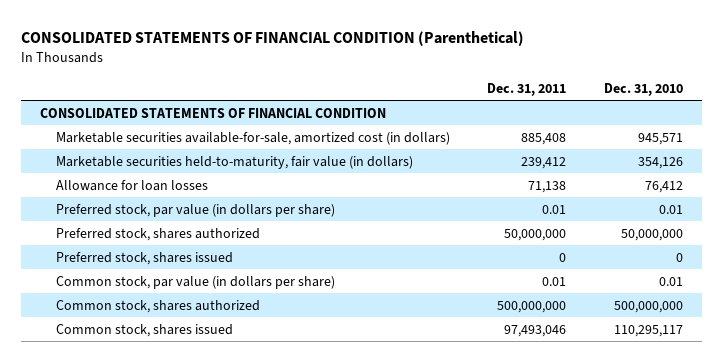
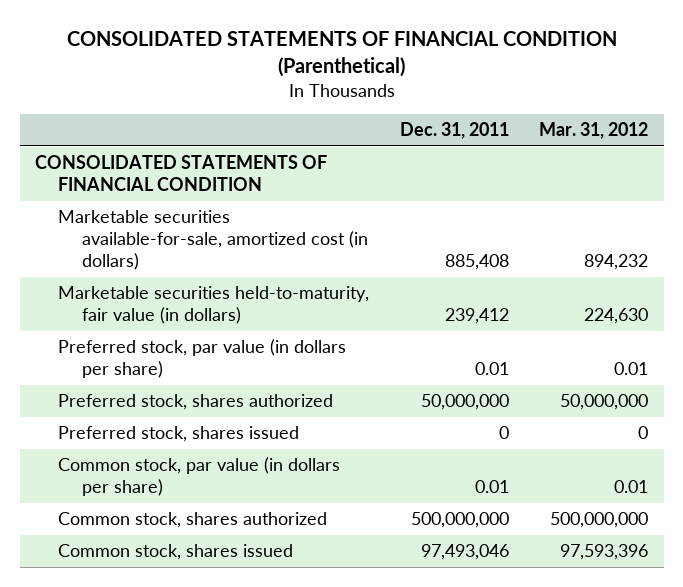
- | Dec. 31, 2011 | Dec. 31, 2010
+ | Dec. 31, 2011 | Mar. 31, 2012
- Allowance for loan losses | 71,138 | 76,412

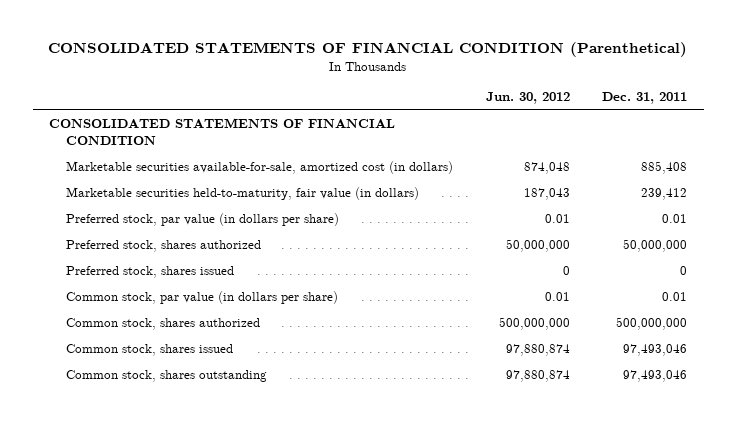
- | Dec. 31, 2011 | Mar. 31, 2012
+ | Jun. 30, 2012 | Dec. 31, 2011
+ Common stock, shares outstanding | 97,880,874 | 97,493,046

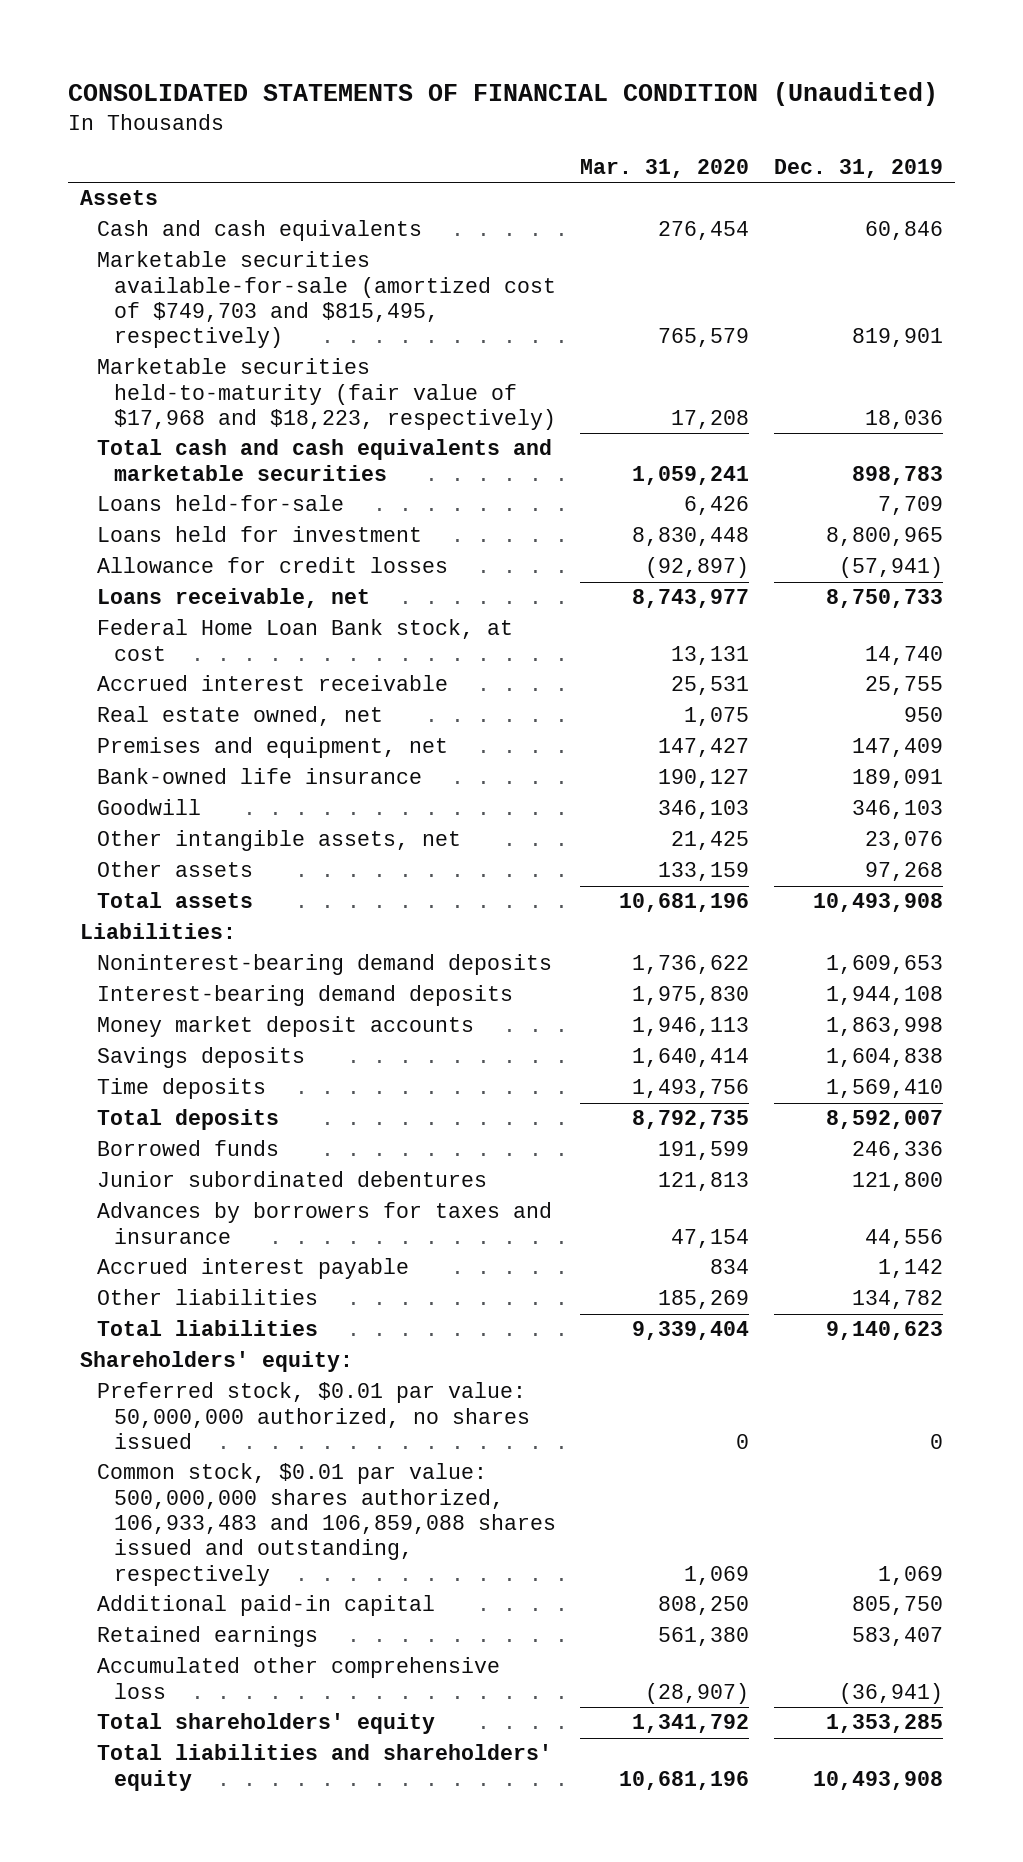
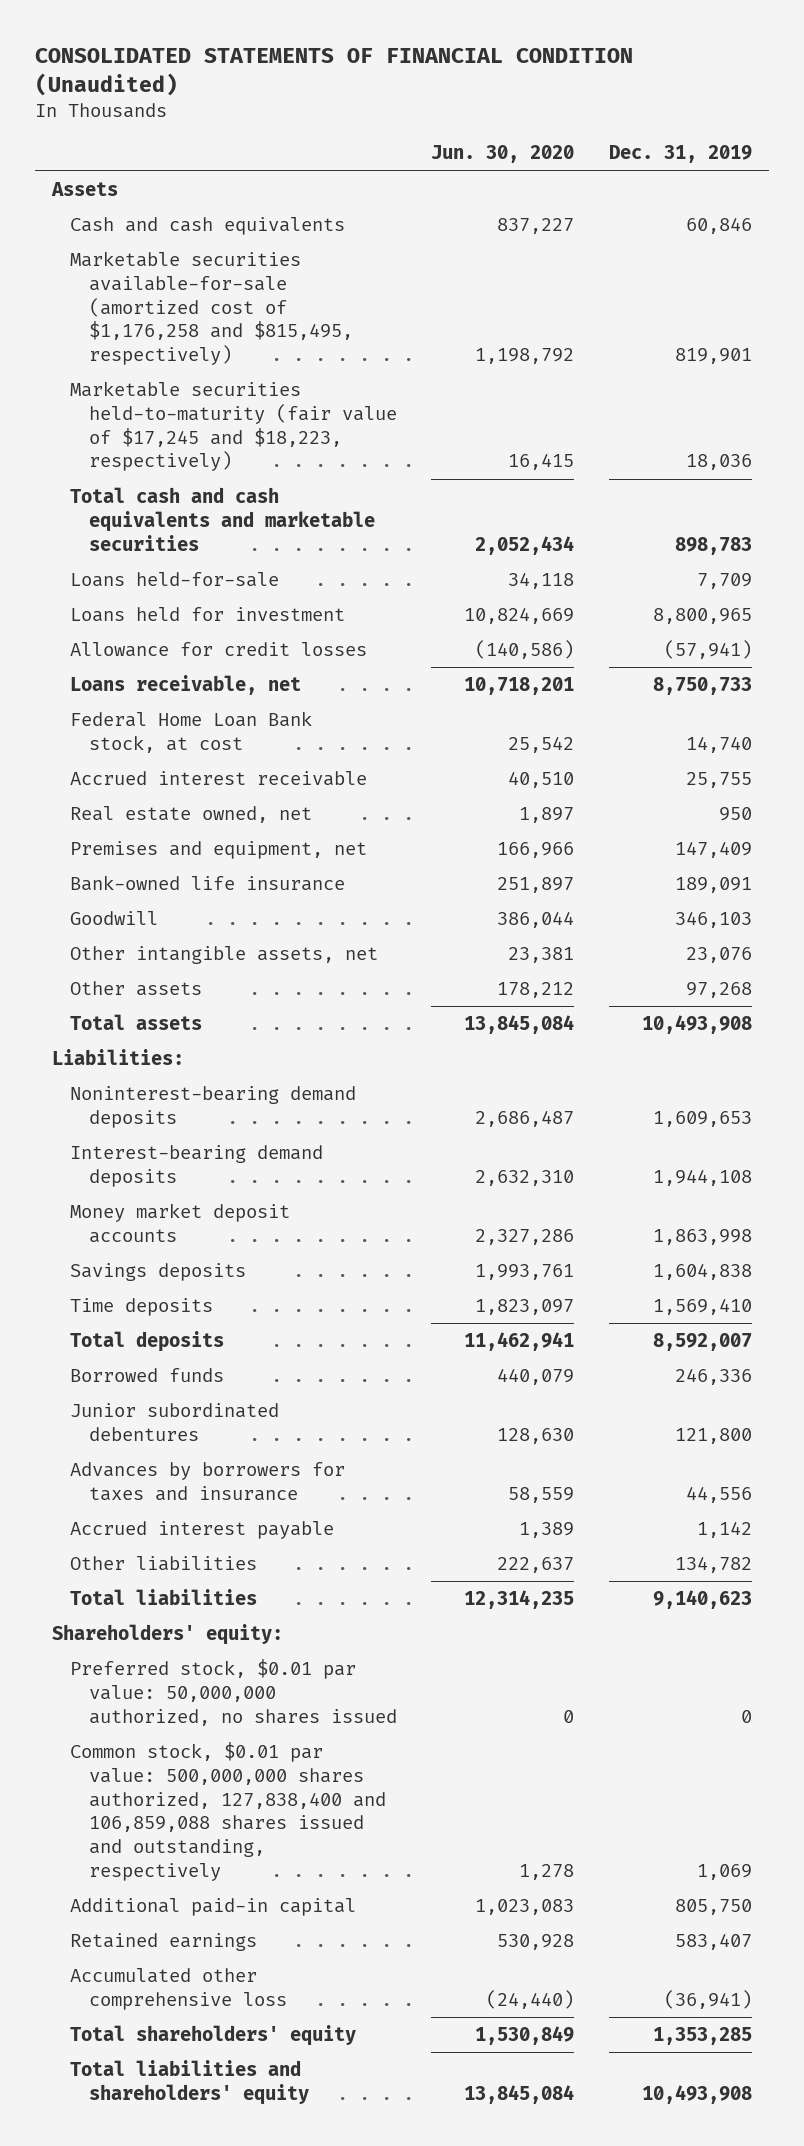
- | Mar. 31, 2020 | Dec. 31, 2019
+ | Jun. 30, 2020 | Dec. 31, 2019
- Marketable securities available-for-sale (amortized cost of $749,703 and $815,495, respectively) | 765,579 | 819,901
- Marketable securities held-to-maturity (fair value of $17,968 and $18,223, respectively) | 17,208 | 18,036
+ Marketable securities available-for-sale (amortized cost of $1,176,258 and $815,495, respectively) | 1,198,792 | 819,901
+ Marketable securities held-to-maturity (fair value of $17,245 and $18,223, respectively) | 16,415 | 18,036
- Common stock, $0.01 par value: 500,000,000 shares authorized, 106,933,483 and 106,859,088 shares issued and outstanding, respectively | 1,069 | 1,069
+ Common stock, $0.01 par value: 500,000,000 shares authorized, 127,838,400 and 106,859,088 shares issued and outstanding, respectively | 1,278 | 1,069

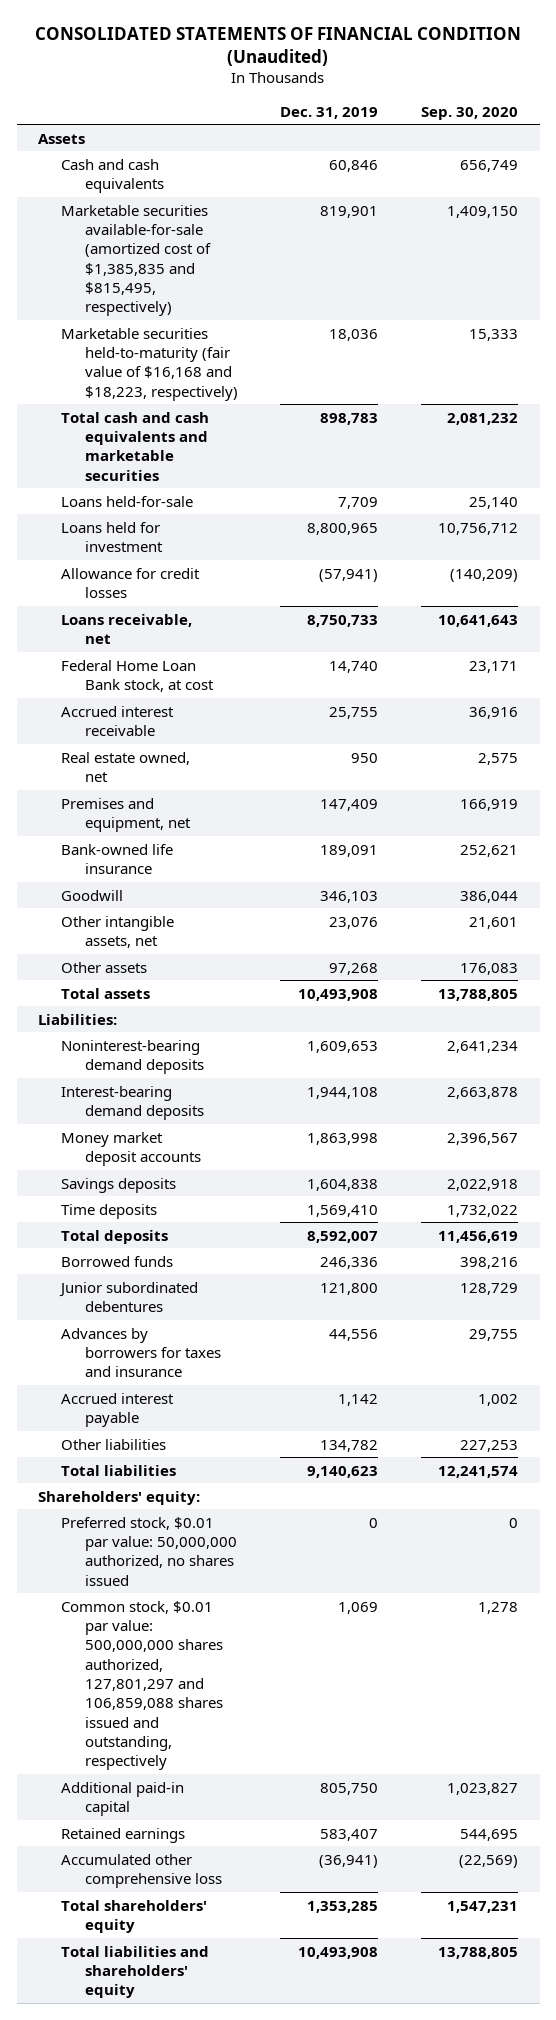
- | Jun. 30, 2020 | Dec. 31, 2019
+ | Dec. 31, 2019 | Sep. 30, 2020
- Marketable securities available-for-sale (amortized cost of $1,176,258 and $815,495, respectively) | 1,198,792 | 819,901
- Marketable securities held-to-maturity (fair value of $17,245 and $18,223, respectively) | 16,415 | 18,036
+ Marketable securities available-for-sale (amortized cost of $1,385,835 and $815,495, respectively) | 819,901 | 1,409,150
+ Marketable securities held-to-maturity (fair value of $16,168 and $18,223, respectively) | 18,036 | 15,333
- Common stock, $0.01 par value: 500,000,000 shares authorized, 127,838,400 and 106,859,088 shares issued and outstanding, respectively | 1,278 | 1,069
+ Common stock, $0.01 par value: 500,000,000 shares authorized, 127,801,297 and 106,859,088 shares issued and outstanding, respectively | 1,069 | 1,278

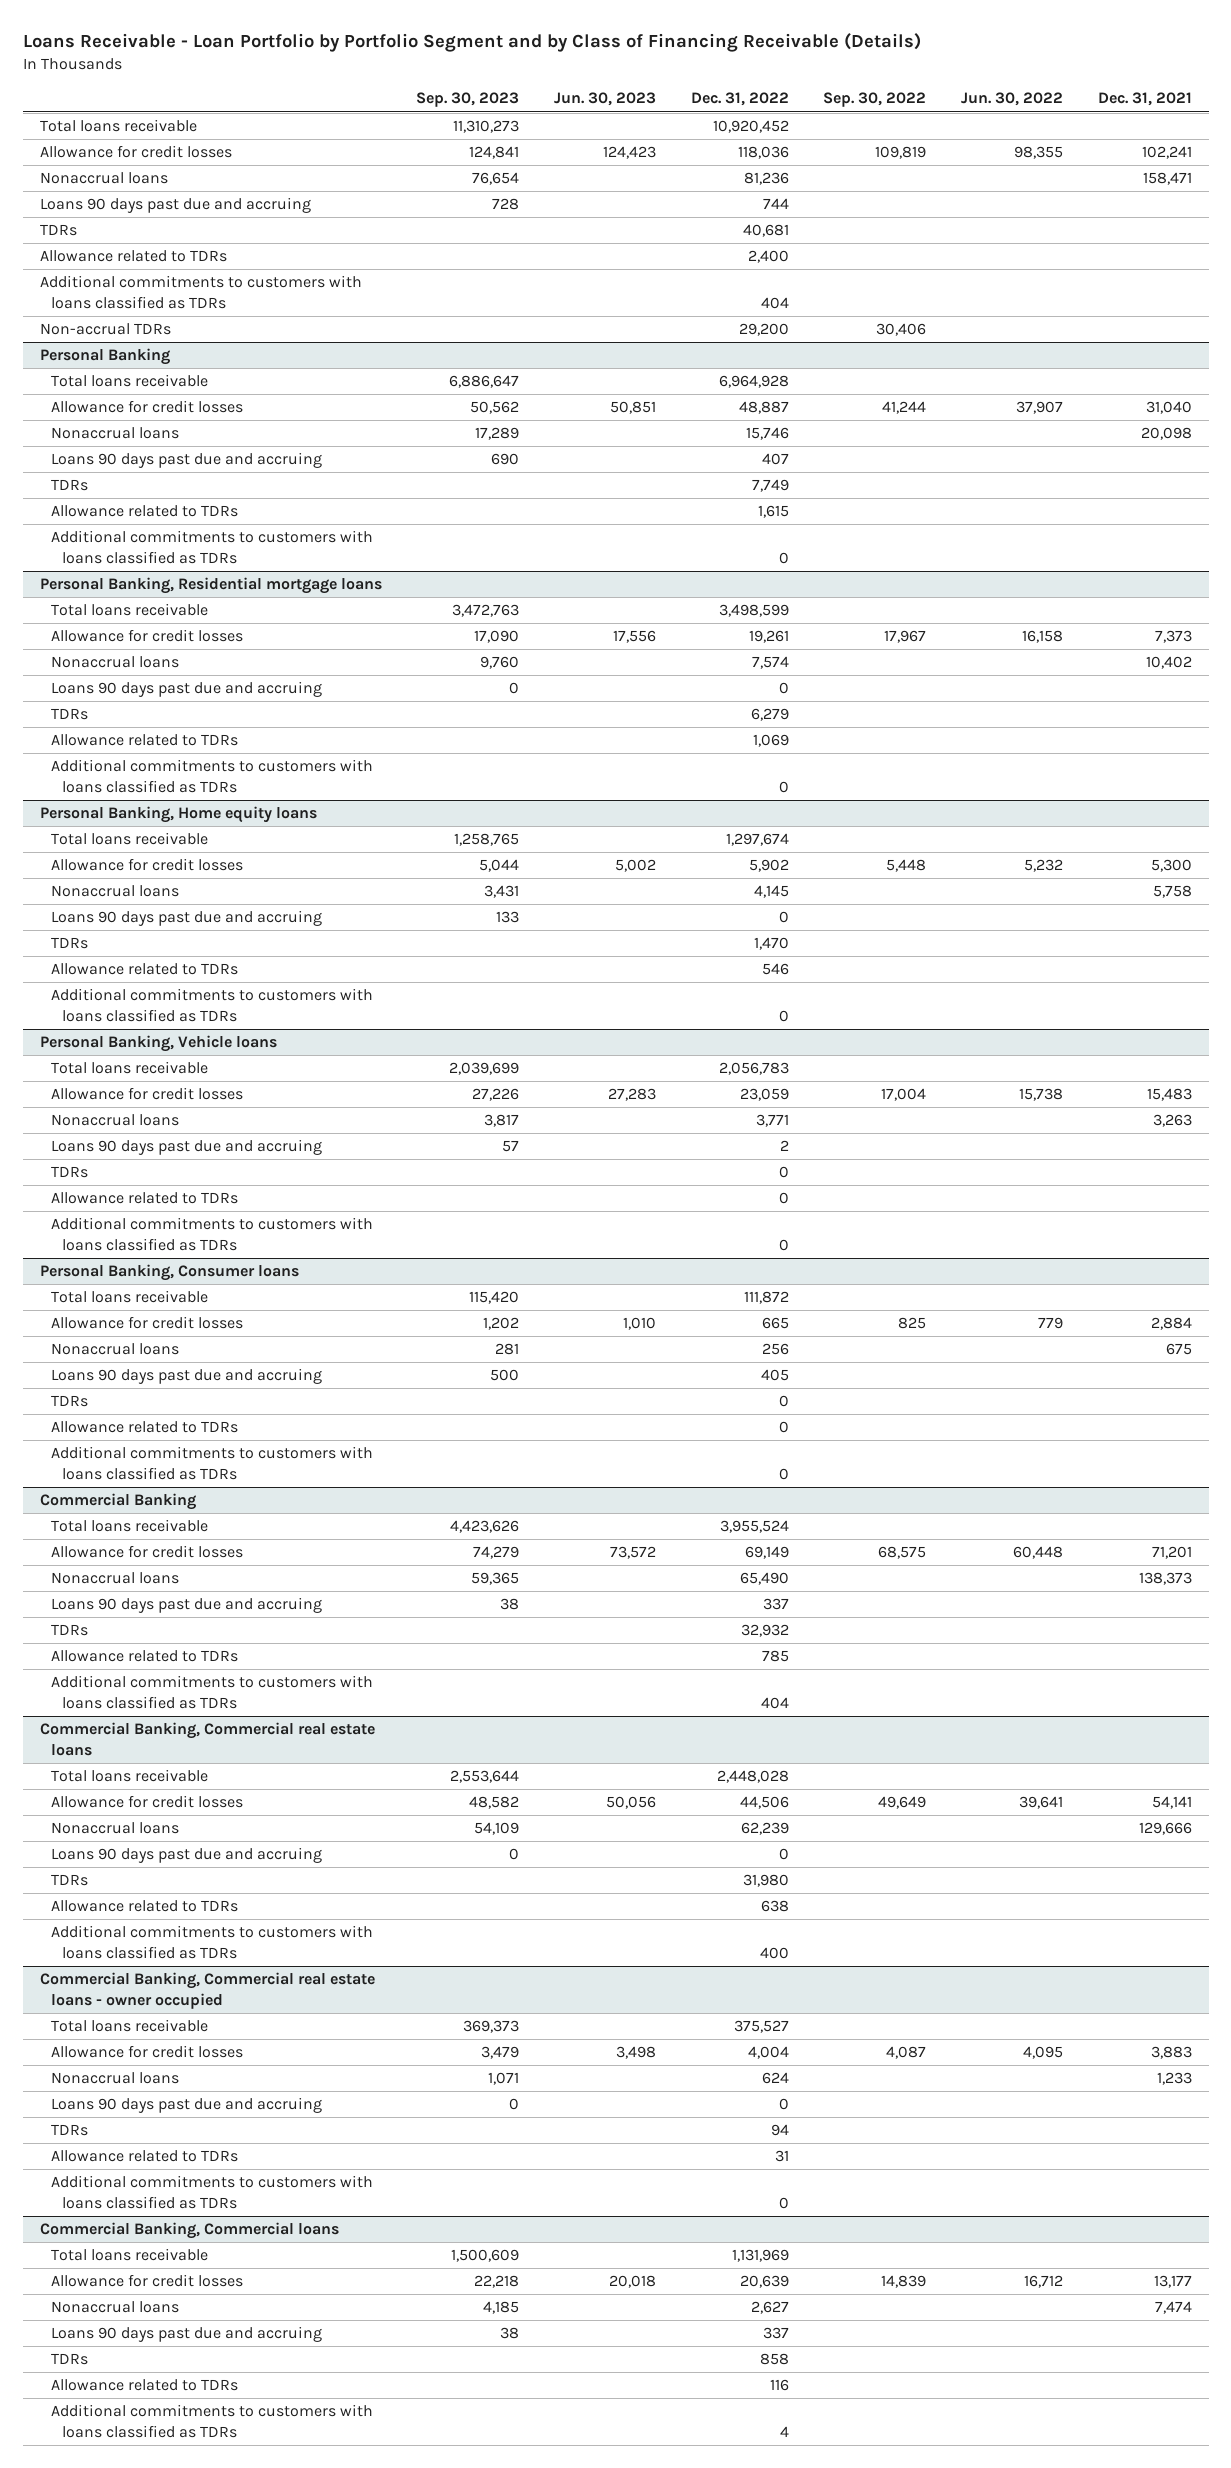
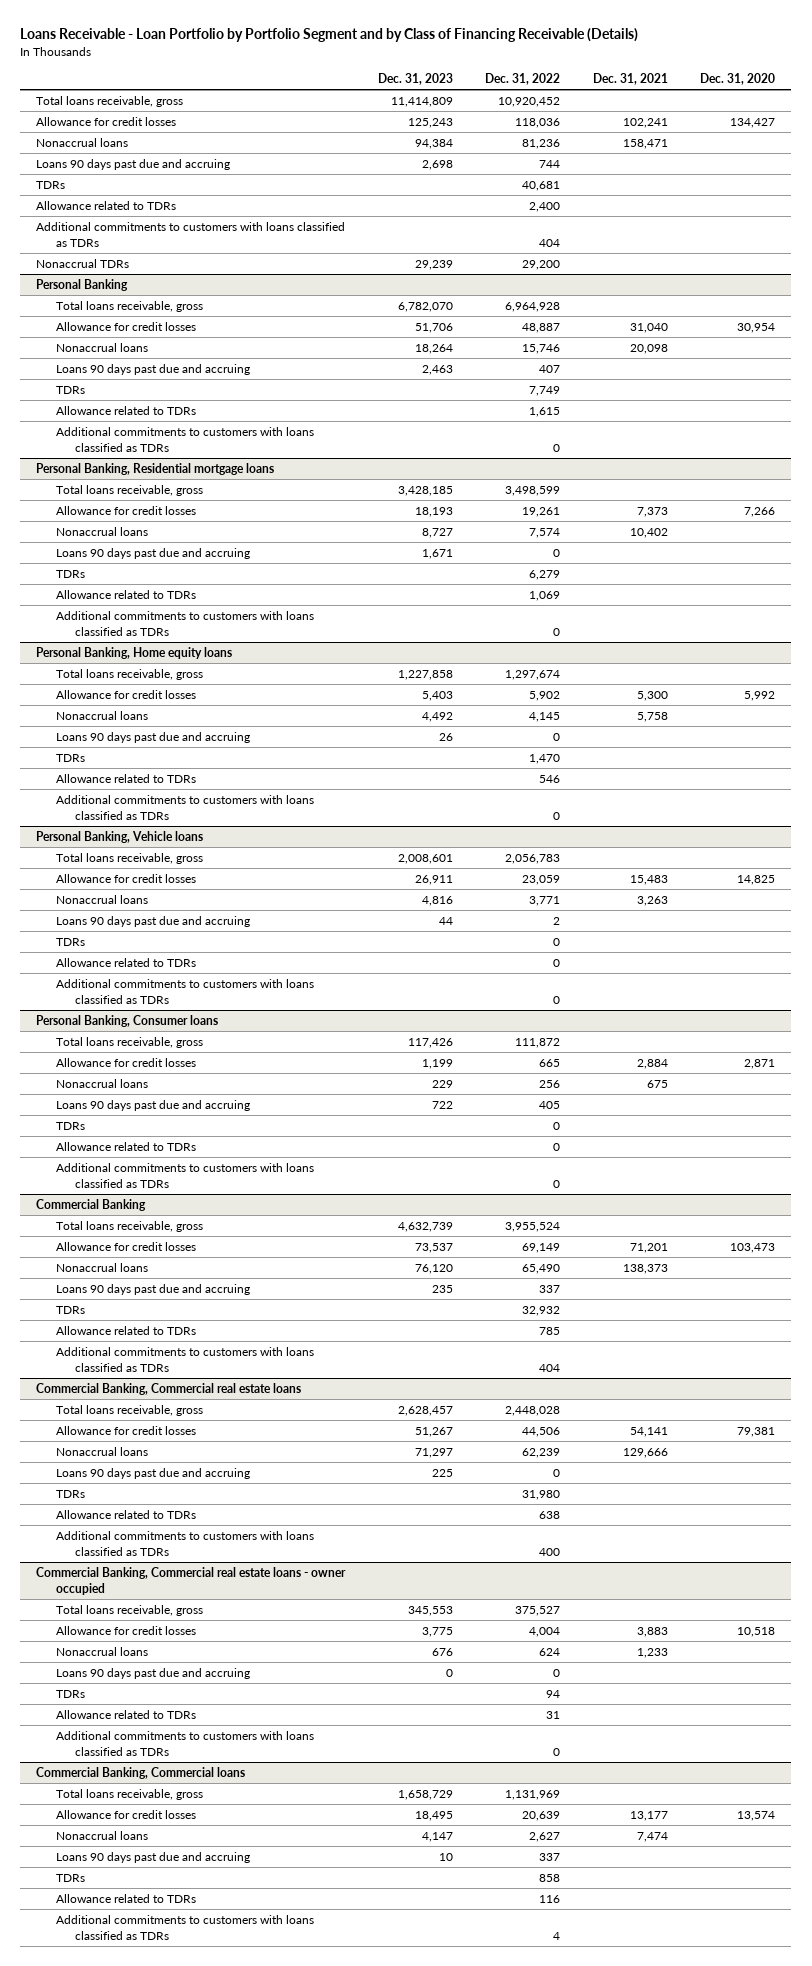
- | Sep. 30, 2023 | Jun. 30, 2023 | Dec. 31, 2022 | Sep. 30, 2022 | Jun. 30, 2022 | Dec. 31, 2021
+ | Dec. 31, 2023 | Dec. 31, 2022 | Dec. 31, 2021 | Dec. 31, 2020
- Total loans receivable | 11,310,273 | | 10,920,452 | | |
+ Total loans receivable, gross | 11,414,809 | 10,920,452 | |
- Non-accrual TDRs | | | 29,200 | 30,406 | |
+ Nonaccrual TDRs | 29,239 | 29,200 | |
@ Personal Banking
- Total loans receivable | 6,886,647 | | 6,964,928 | | |
+ Total loans receivable, gross | 6,782,070 | 6,964,928 | |
@ Personal Banking, Residential mortgage loans
- Total loans receivable | 3,472,763 | | 3,498,599 | | |
+ Total loans receivable, gross | 3,428,185 | 3,498,599 | |
@ Personal Banking, Home equity loans
- Total loans receivable | 1,258,765 | | 1,297,674 | | |
+ Total loans receivable, gross | 1,227,858 | 1,297,674 | |
@ Personal Banking, Vehicle loans
- Total loans receivable | 2,039,699 | | 2,056,783 | | |
+ Total loans receivable, gross | 2,008,601 | 2,056,783 | |
@ Personal Banking, Consumer loans
- Total loans receivable | 115,420 | | 111,872 | | |
+ Total loans receivable, gross | 117,426 | 111,872 | |
@ Commercial Banking
- Total loans receivable | 4,423,626 | | 3,955,524 | | |
+ Total loans receivable, gross | 4,632,739 | 3,955,524 | |
@ Commercial Banking, Commercial real estate loans
- Total loans receivable | 2,553,644 | | 2,448,028 | | |
+ Total loans receivable, gross | 2,628,457 | 2,448,028 | |
@ Commercial Banking, Commercial real estate loans - owner occupied
- Total loans receivable | 369,373 | | 375,527 | | |
+ Total loans receivable, gross | 345,553 | 375,527 | |
@ Commercial Banking, Commercial loans
- Total loans receivable | 1,500,609 | | 1,131,969 | | |
+ Total loans receivable, gross | 1,658,729 | 1,131,969 | |

